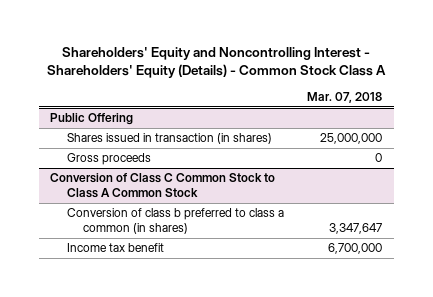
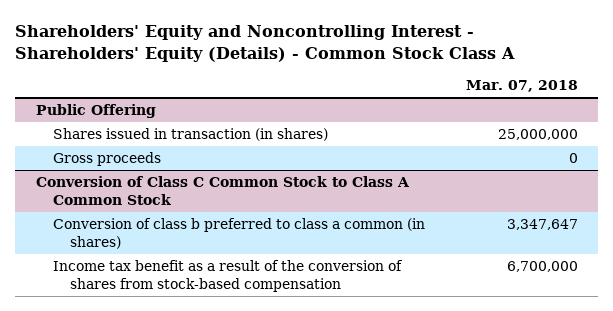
@ Conversion of Class C Common Stock to Class A Common Stock
- Income tax benefit | 6,700,000
+ Income tax benefit as a result of the conversion of shares from stock-based compensation | 6,700,000

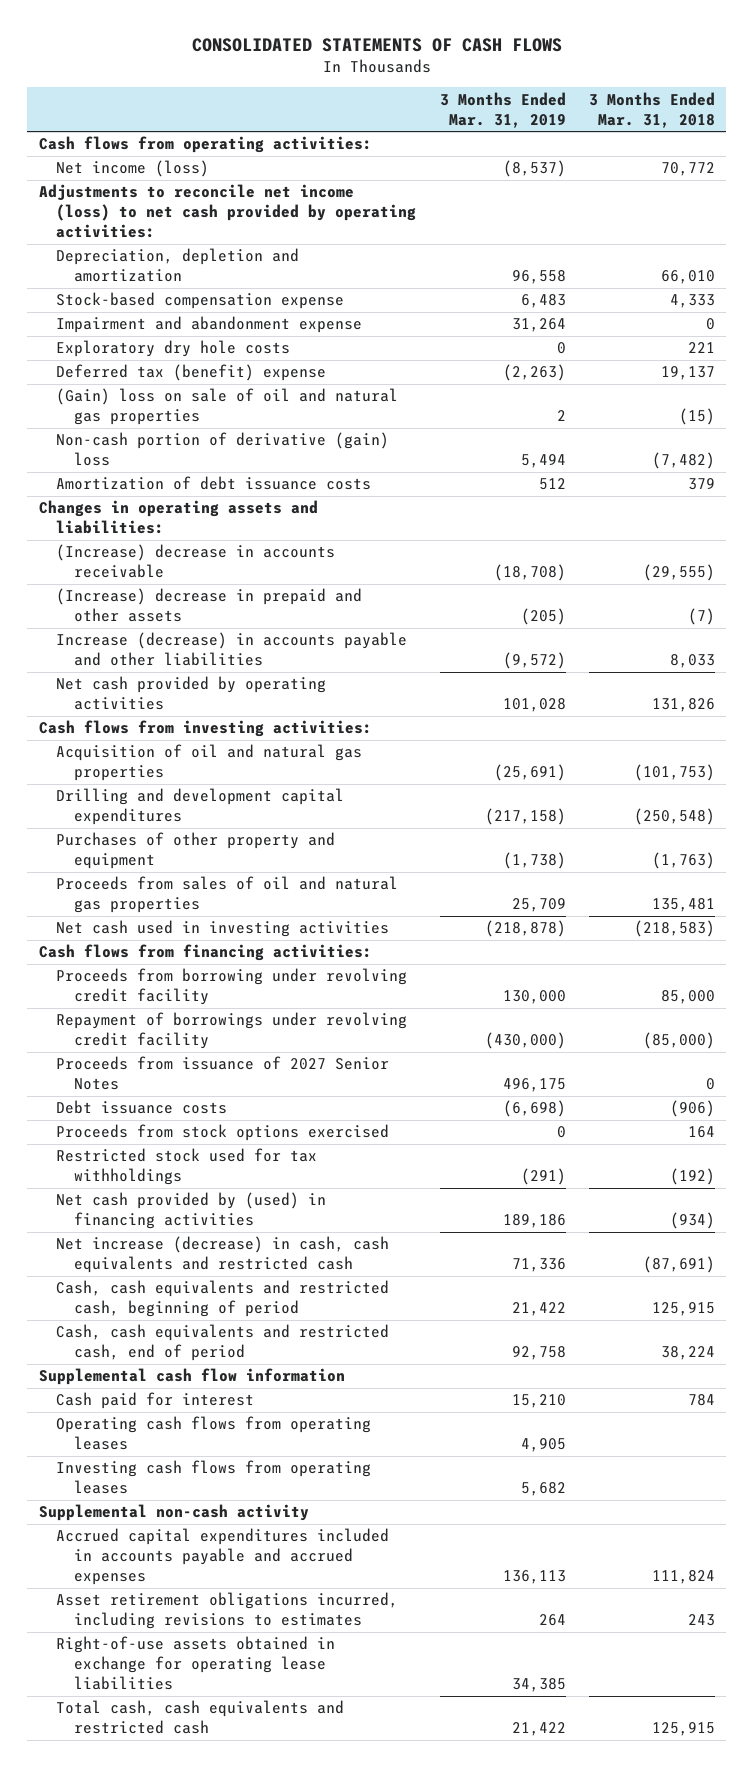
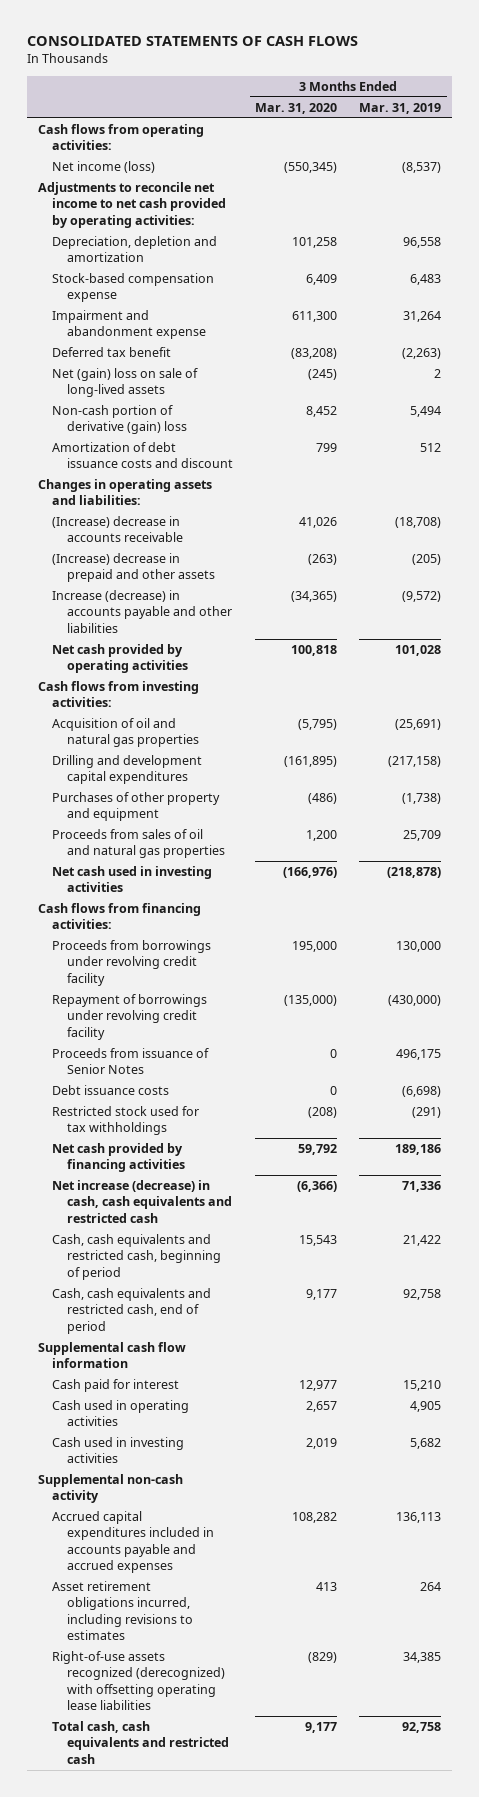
- | 3 Months Ended Mar. 31, 2019 | 3 Months Ended Mar. 31, 2018
+ | 3 Months Ended Mar. 31, 2020 | 3 Months Ended Mar. 31, 2019
- Adjustments to reconcile net income (loss) to net cash provided by operating activities:
+ Adjustments to reconcile net income to net cash provided by operating activities:
- Exploratory dry hole costs | 0 | 221
- Deferred tax (benefit) expense | (2,263) | 19,137
- (Gain) loss on sale of oil and natural gas properties | 2 | (15)
+ Deferred tax benefit | (83,208) | (2,263)
+ Net (gain) loss on sale of long-lived assets | (245) | 2
- Amortization of debt issuance costs | 512 | 379
+ Amortization of debt issuance costs and discount | 799 | 512
- Proceeds from borrowing under revolving credit facility | 130,000 | 85,000
+ Proceeds from borrowings under revolving credit facility | 195,000 | 130,000
- Proceeds from issuance of 2027 Senior Notes | 496,175 | 0
+ Proceeds from issuance of Senior Notes | 0 | 496,175
- Proceeds from stock options exercised | 0 | 164
- Net cash provided by (used) in financing activities | 189,186 | (934)
+ Net cash provided by financing activities | 59,792 | 189,186
- Operating cash flows from operating leases | 4,905 |
- Investing cash flows from operating leases | 5,682 |
+ Cash used in operating activities | 2,657 | 4,905
+ Cash used in investing activities | 2,019 | 5,682
- Right-of-use assets obtained in exchange for operating lease liabilities | 34,385 |
- Total cash, cash equivalents and restricted cash | 21,422 | 125,915
+ Right-of-use assets recognized (derecognized) with offsetting operating lease liabilities | (829) | 34,385
+ Total cash, cash equivalents and restricted cash | 9,177 | 92,758

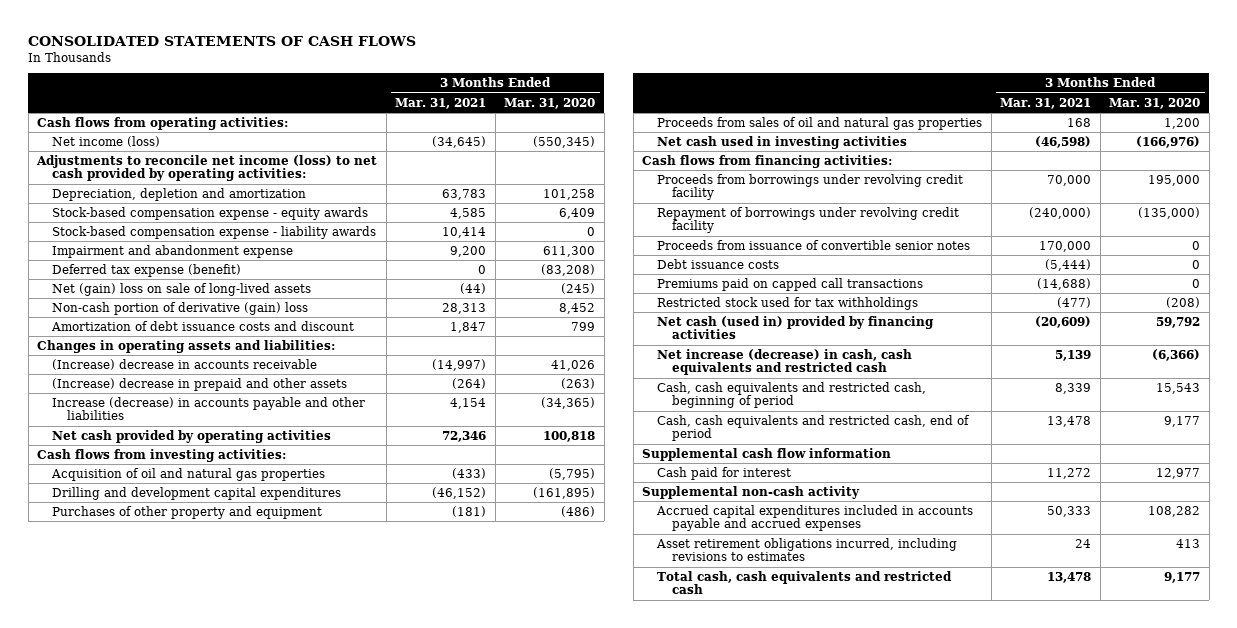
- | 3 Months Ended Mar. 31, 2020 | 3 Months Ended Mar. 31, 2019
+ | 3 Months Ended Mar. 31, 2021 | 3 Months Ended Mar. 31, 2020
- Adjustments to reconcile net income to net cash provided by operating activities:
+ Adjustments to reconcile net income (loss) to net cash provided by operating activities:
- Stock-based compensation expense | 6,409 | 6,483
+ Stock-based compensation expense - equity awards | 4,585 | 6,409
+ Stock-based compensation expense - liability awards | 10,414 | 0
- Deferred tax benefit | (83,208) | (2,263)
+ Deferred tax expense (benefit) | 0 | (83,208)
- Proceeds from issuance of Senior Notes | 0 | 496,175
+ Proceeds from issuance of convertible senior notes | 170,000 | 0
+ Premiums paid on capped call transactions | (14,688) | 0
- Net cash provided by financing activities | 59,792 | 189,186
+ Net cash (used in) provided by financing activities | (20,609) | 59,792
- Cash used in operating activities | 2,657 | 4,905
- Cash used in investing activities | 2,019 | 5,682
- Right-of-use assets recognized (derecognized) with offsetting operating lease liabilities | (829) | 34,385

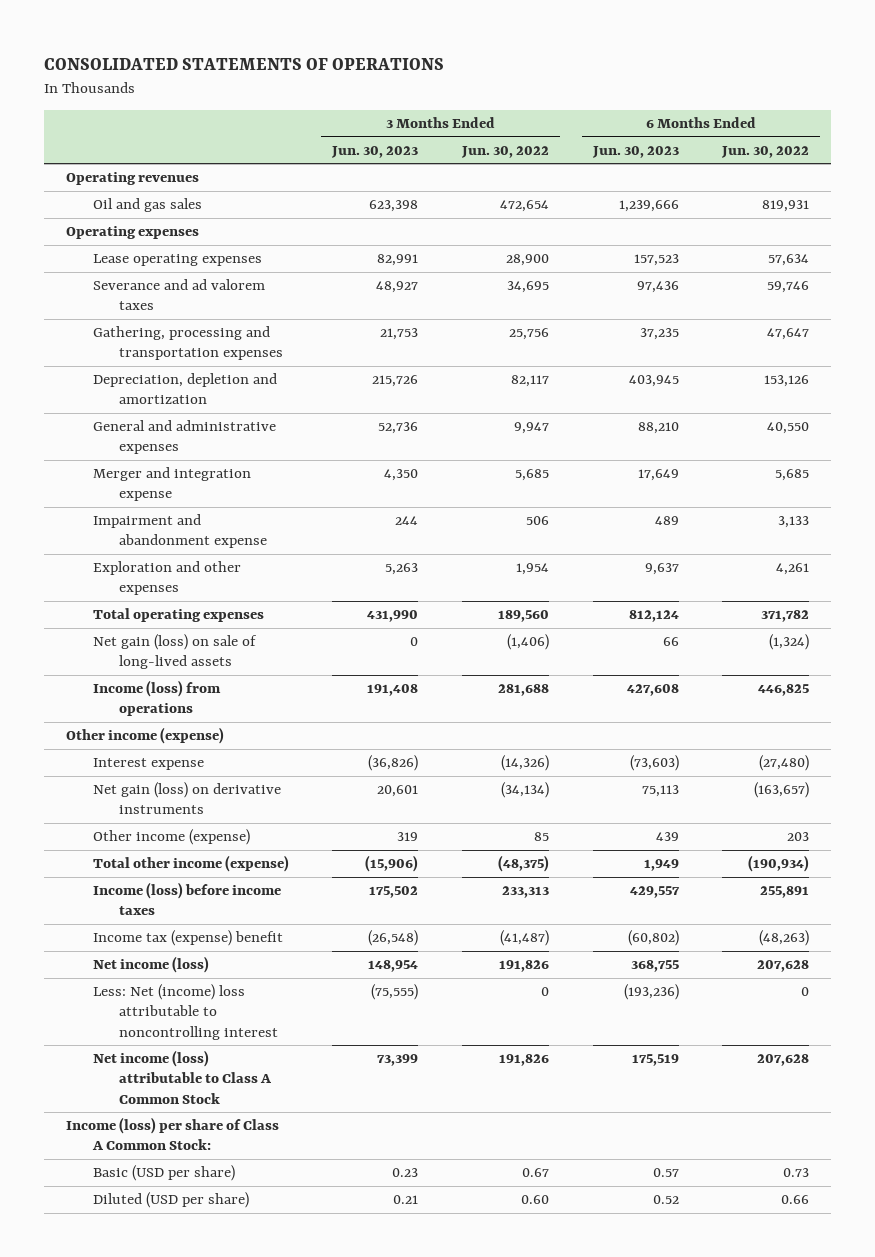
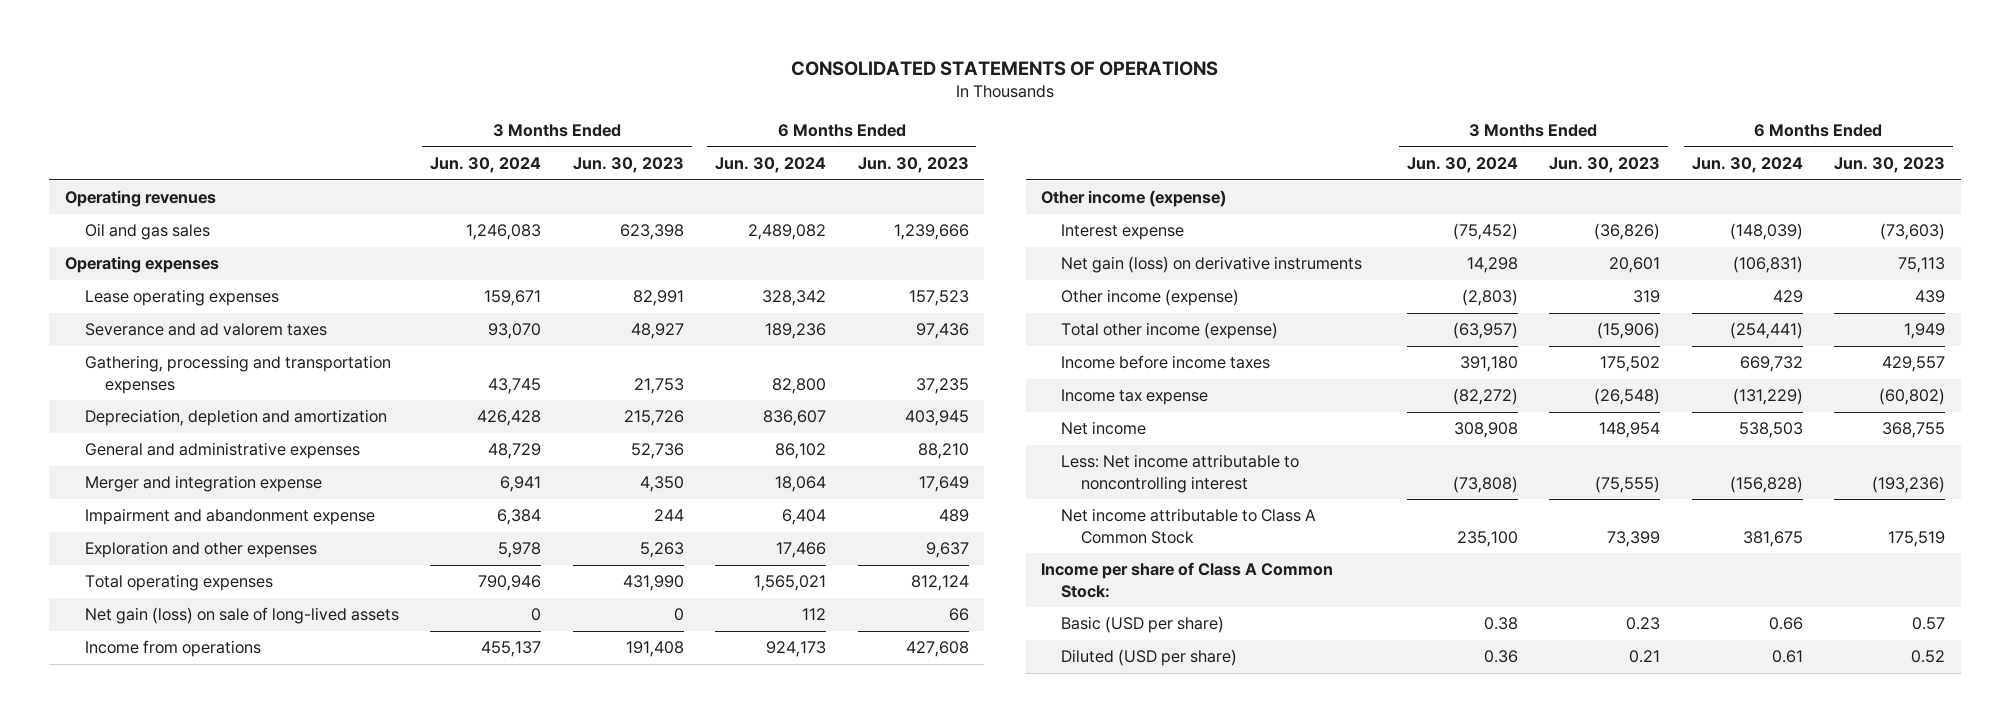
- | 3 Months Ended Jun. 30, 2023 | 3 Months Ended Jun. 30, 2022 | 6 Months Ended Jun. 30, 2023 | 6 Months Ended Jun. 30, 2022
+ | 3 Months Ended Jun. 30, 2024 | 3 Months Ended Jun. 30, 2023 | 6 Months Ended Jun. 30, 2024 | 6 Months Ended Jun. 30, 2023
- Income (loss) from operations | 191,408 | 281,688 | 427,608 | 446,825
+ Income from operations | 455,137 | 191,408 | 924,173 | 427,608
- Income (loss) before income taxes | 175,502 | 233,313 | 429,557 | 255,891
- Income tax (expense) benefit | (26,548) | (41,487) | (60,802) | (48,263)
- Net income (loss) | 148,954 | 191,826 | 368,755 | 207,628
- Less: Net (income) loss attributable to noncontrolling interest | (75,555) | 0 | (193,236) | 0
- Net income (loss) attributable to Class A Common Stock | 73,399 | 191,826 | 175,519 | 207,628
- Income (loss) per share of Class A Common Stock:
+ Income before income taxes | 391,180 | 175,502 | 669,732 | 429,557
+ Income tax expense | (82,272) | (26,548) | (131,229) | (60,802)
+ Net income | 308,908 | 148,954 | 538,503 | 368,755
+ Less: Net income attributable to noncontrolling interest | (73,808) | (75,555) | (156,828) | (193,236)
+ Net income attributable to Class A Common Stock | 235,100 | 73,399 | 381,675 | 175,519
+ Income per share of Class A Common Stock:

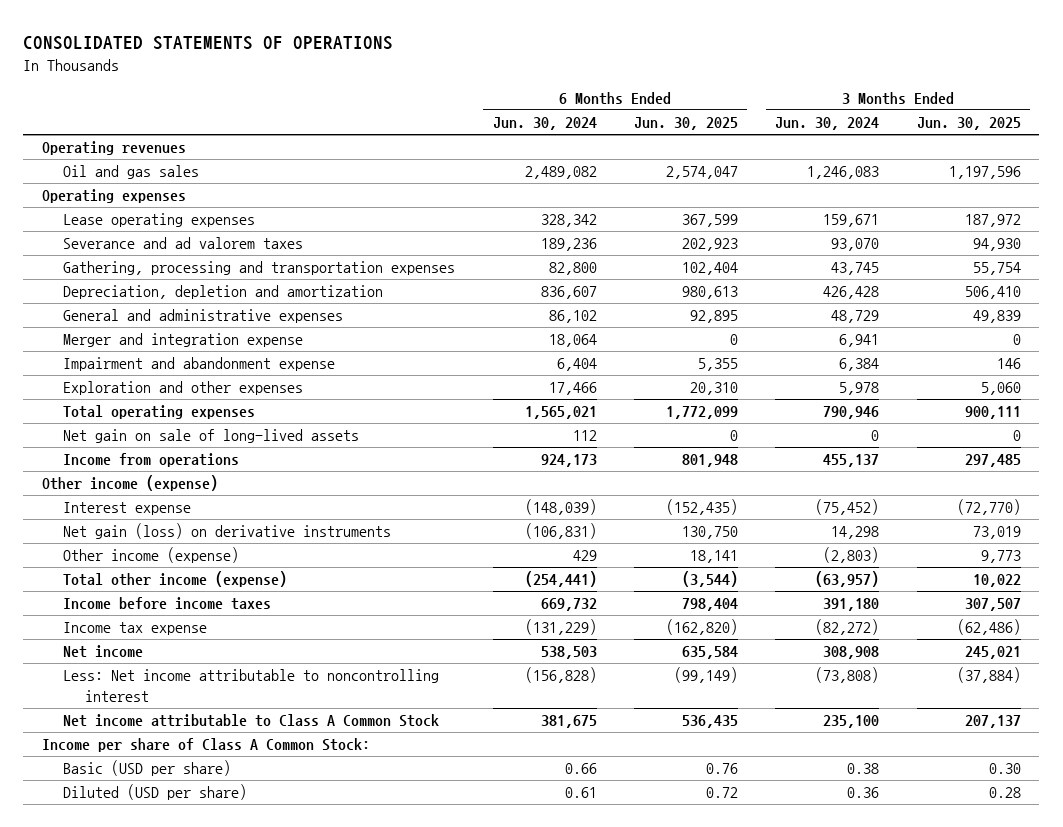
- | 3 Months Ended Jun. 30, 2024 | 3 Months Ended Jun. 30, 2023 | 6 Months Ended Jun. 30, 2024 | 6 Months Ended Jun. 30, 2023
+ | 6 Months Ended Jun. 30, 2024 | 6 Months Ended Jun. 30, 2025 | 3 Months Ended Jun. 30, 2024 | 3 Months Ended Jun. 30, 2025
- Net gain (loss) on sale of long-lived assets | 0 | 0 | 112 | 66
+ Net gain on sale of long-lived assets | 112 | 0 | 0 | 0

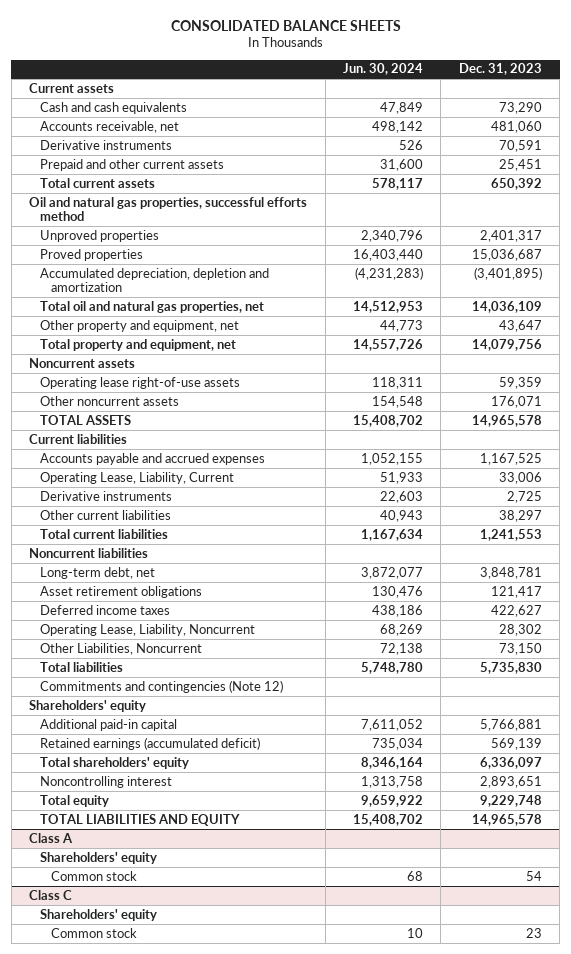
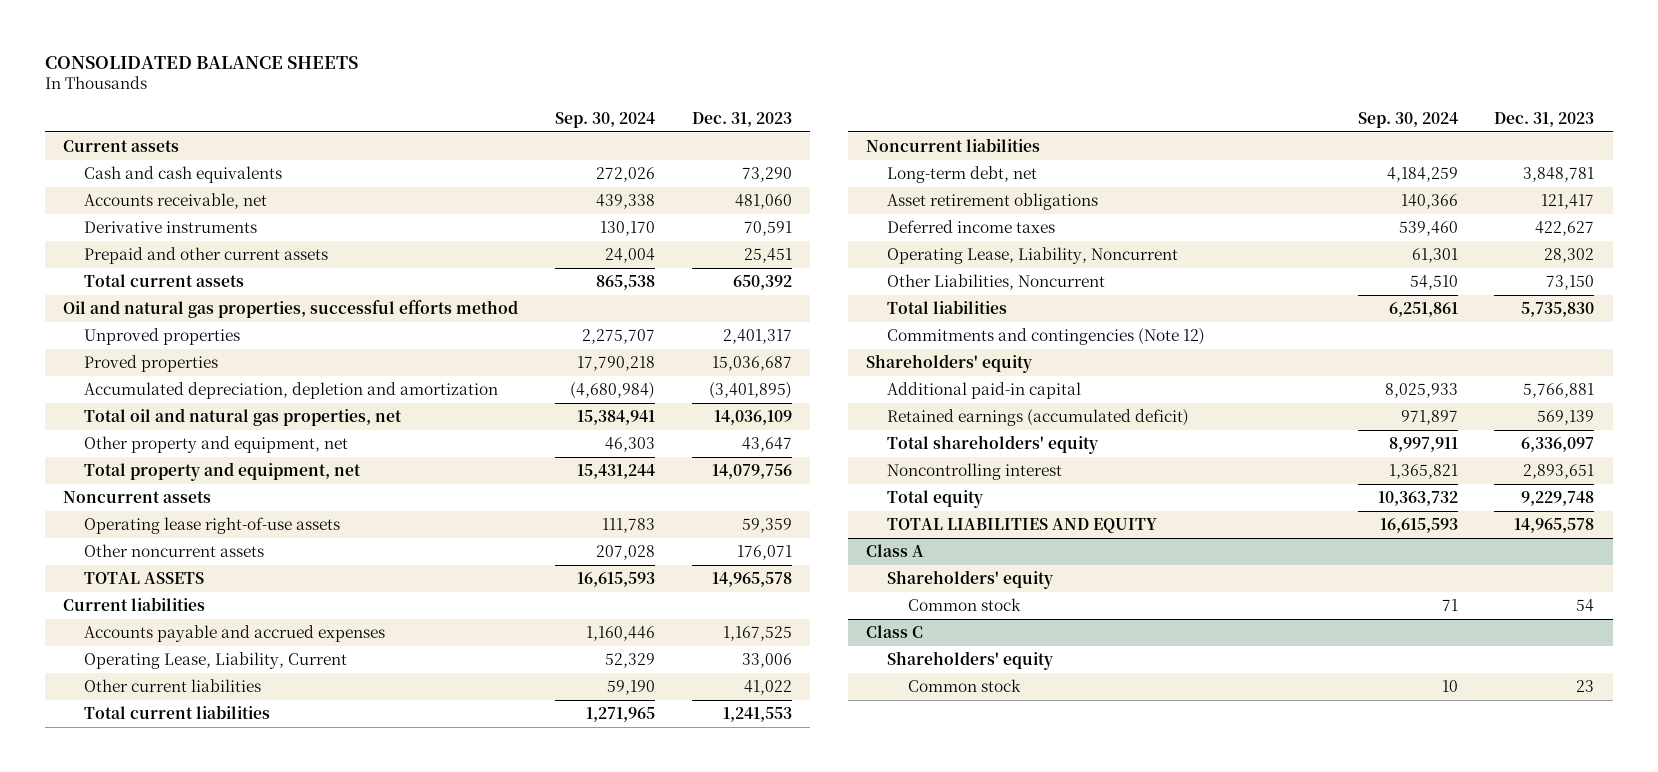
- | Jun. 30, 2024 | Dec. 31, 2023
+ | Sep. 30, 2024 | Dec. 31, 2023
- Derivative instruments | 22,603 | 2,725
- Other current liabilities | 40,943 | 38,297
+ Other current liabilities | 59,190 | 41,022

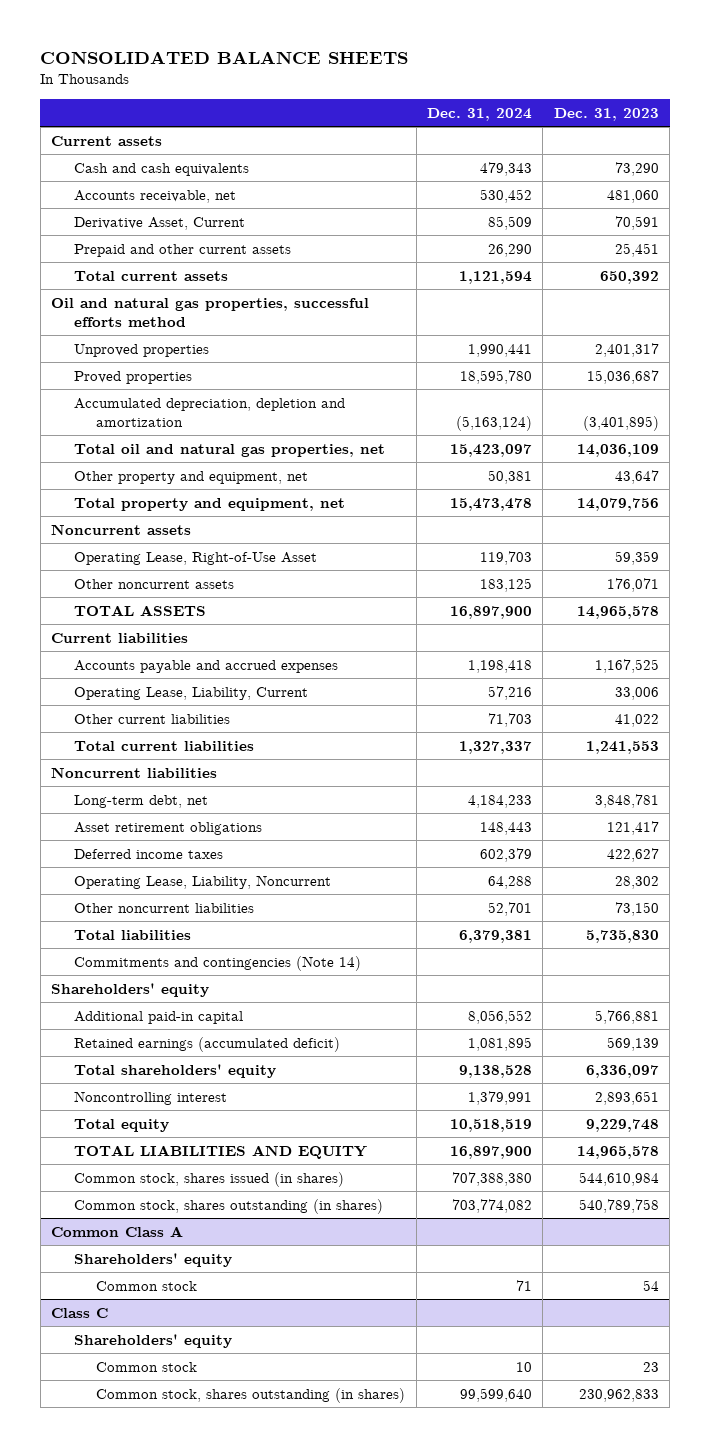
- | Sep. 30, 2024 | Dec. 31, 2023
+ | Dec. 31, 2024 | Dec. 31, 2023
- Derivative instruments | 130,170 | 70,591
+ Derivative Asset, Current | 85,509 | 70,591
- Operating lease right-of-use assets | 111,783 | 59,359
+ Operating Lease, Right-of-Use Asset | 119,703 | 59,359
- Other Liabilities, Noncurrent | 54,510 | 73,150
+ Other noncurrent liabilities | 52,701 | 73,150
- Commitments and contingencies (Note 12)
+ Commitments and contingencies (Note 14)
- Class A
+ Common stock, shares issued (in shares) | 707,388,380 | 544,610,984
+ Common stock, shares outstanding (in shares) | 703,774,082 | 540,789,758
+ Common Class A
@ Class C
+ Common stock, shares outstanding (in shares) | 99,599,640 | 230,962,833

